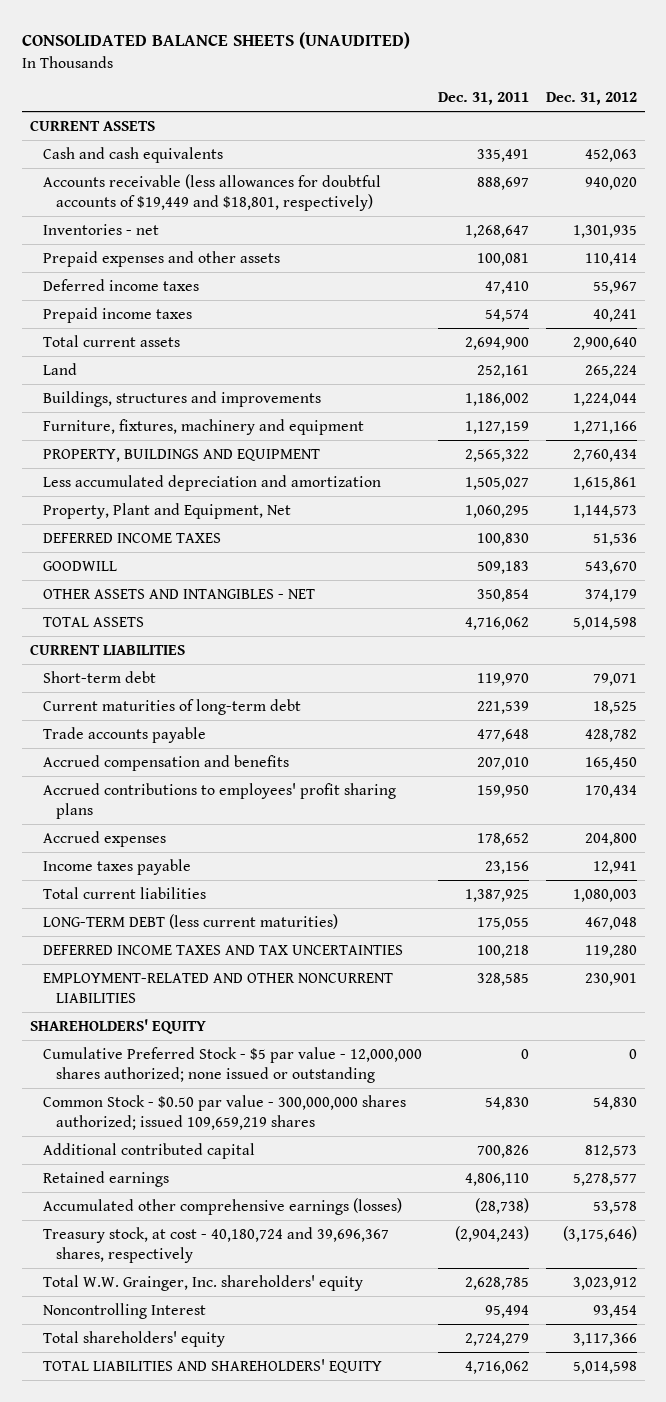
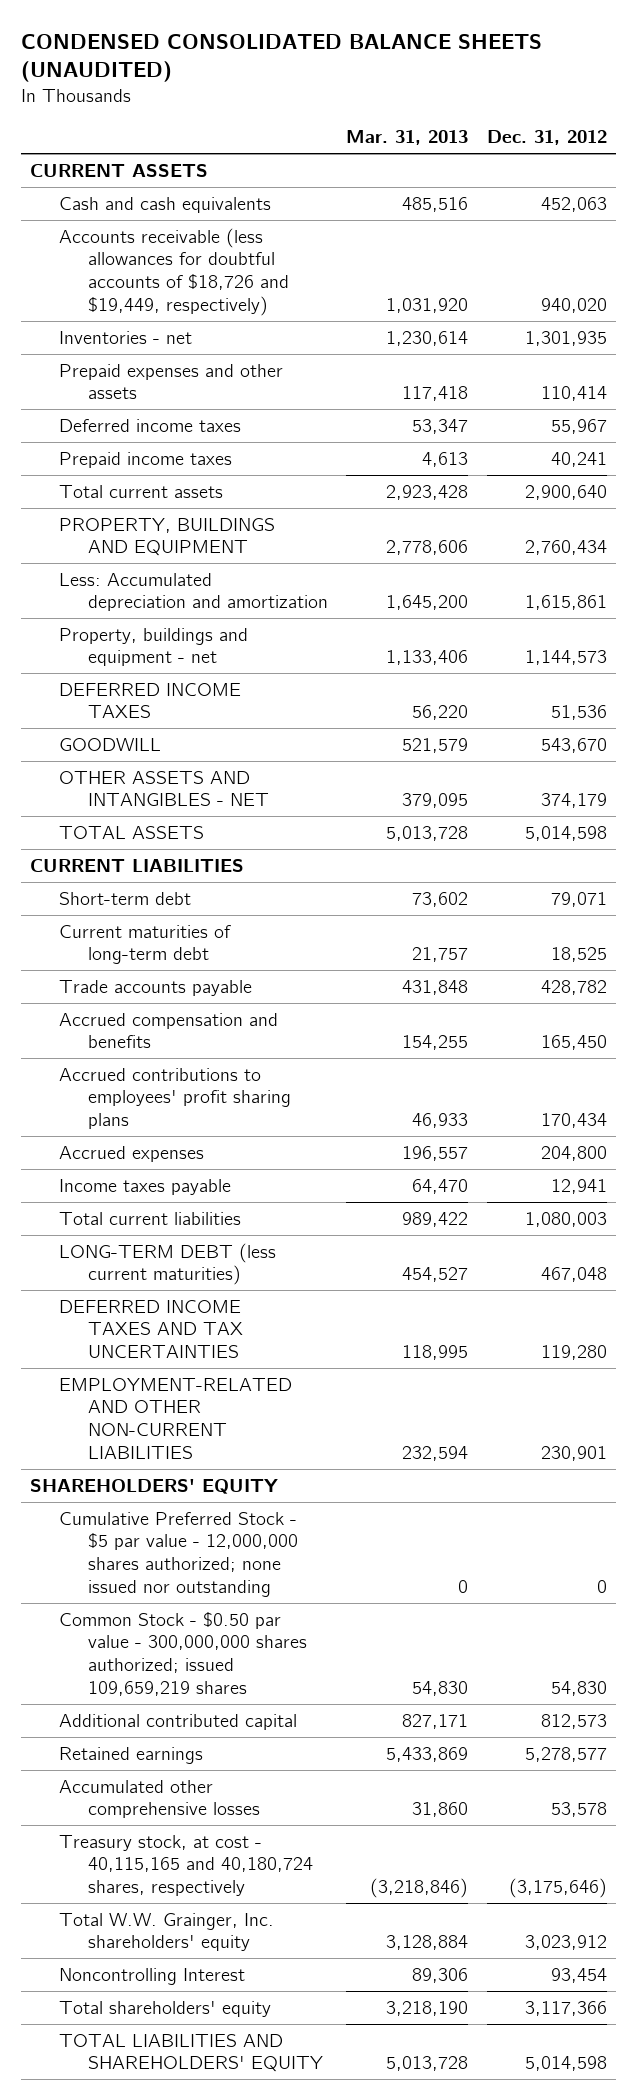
- CONSOLIDATED BALANCE SHEETS (UNAUDITED)
+ CONDENSED CONSOLIDATED BALANCE SHEETS (UNAUDITED)
- | Dec. 31, 2011 | Dec. 31, 2012
+ | Mar. 31, 2013 | Dec. 31, 2012
- Accounts receivable (less allowances for doubtful accounts of $19,449 and $18,801, respectively) | 888,697 | 940,020
+ Accounts receivable (less allowances for doubtful accounts of $18,726 and $19,449, respectively) | 1,031,920 | 940,020
- Land | 252,161 | 265,224
- Buildings, structures and improvements | 1,186,002 | 1,224,044
- Furniture, fixtures, machinery and equipment | 1,127,159 | 1,271,166
- Less accumulated depreciation and amortization | 1,505,027 | 1,615,861
- Property, Plant and Equipment, Net | 1,060,295 | 1,144,573
+ Less: Accumulated depreciation and amortization | 1,645,200 | 1,615,861
+ Property, buildings and equipment - net | 1,133,406 | 1,144,573
- EMPLOYMENT-RELATED AND OTHER NONCURRENT LIABILITIES | 328,585 | 230,901
+ EMPLOYMENT-RELATED AND OTHER NON-CURRENT LIABILITIES | 232,594 | 230,901
- Cumulative Preferred Stock - $5 par value - 12,000,000 shares authorized; none issued or outstanding | 0 | 0
+ Cumulative Preferred Stock - $5 par value - 12,000,000 shares authorized; none issued nor outstanding | 0 | 0
- Accumulated other comprehensive earnings (losses) | (28,738) | 53,578
- Treasury stock, at cost - 40,180,724 and 39,696,367 shares, respectively | (2,904,243) | (3,175,646)
+ Accumulated other comprehensive losses | 31,860 | 53,578
+ Treasury stock, at cost - 40,115,165 and 40,180,724 shares, respectively | (3,218,846) | (3,175,646)

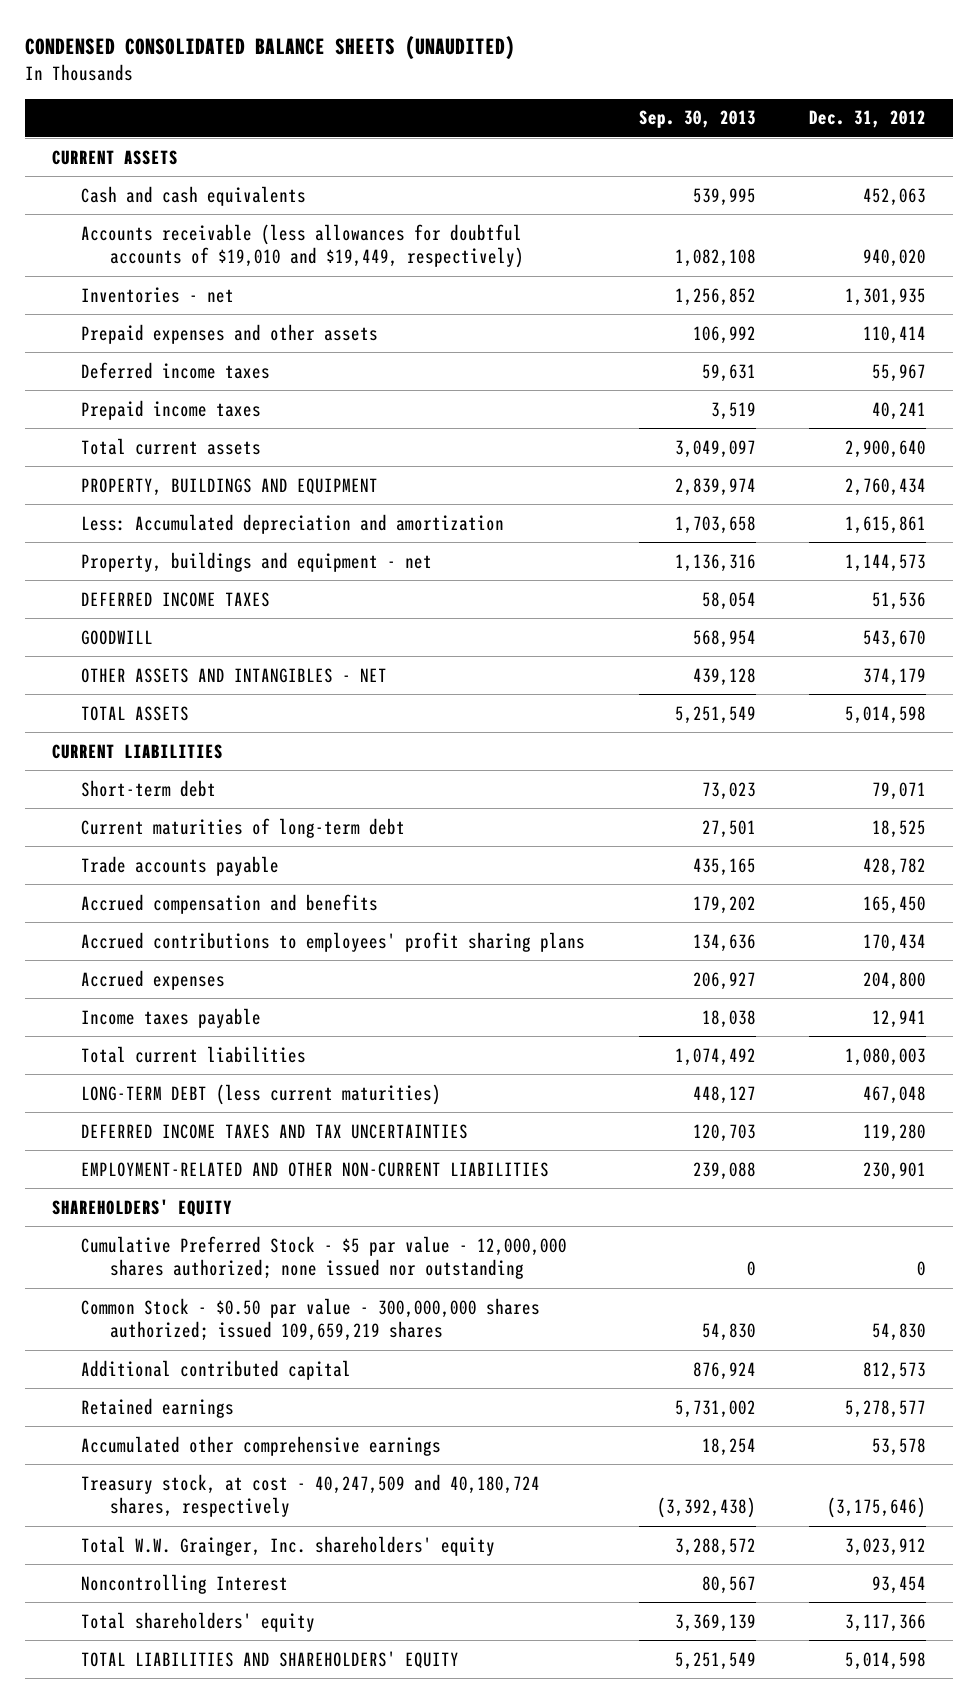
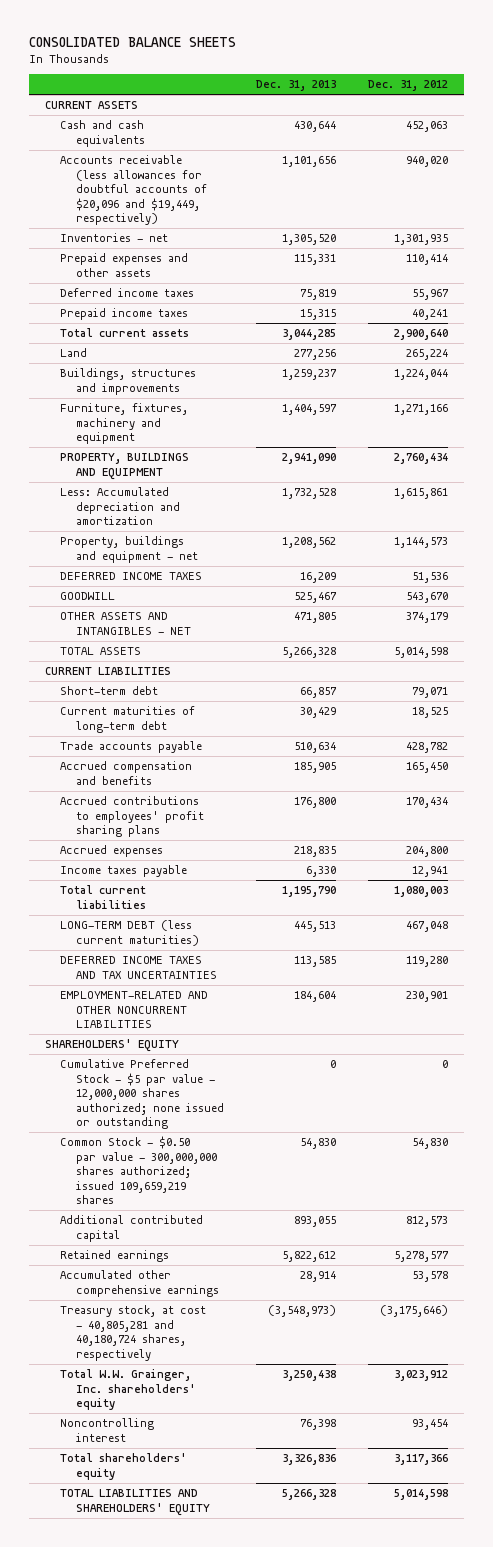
- CONDENSED CONSOLIDATED BALANCE SHEETS (UNAUDITED)
+ CONSOLIDATED BALANCE SHEETS
- | Sep. 30, 2013 | Dec. 31, 2012
+ | Dec. 31, 2013 | Dec. 31, 2012
- Accounts receivable (less allowances for doubtful accounts of $19,010 and $19,449, respectively) | 1,082,108 | 940,020
+ Accounts receivable (less allowances for doubtful accounts of $20,096 and $19,449, respectively) | 1,101,656 | 940,020
+ Land | 277,256 | 265,224
+ Buildings, structures and improvements | 1,259,237 | 1,224,044
+ Furniture, fixtures, machinery and equipment | 1,404,597 | 1,271,166
- EMPLOYMENT-RELATED AND OTHER NON-CURRENT LIABILITIES | 239,088 | 230,901
+ EMPLOYMENT-RELATED AND OTHER NONCURRENT LIABILITIES | 184,604 | 230,901
- Cumulative Preferred Stock - $5 par value - 12,000,000 shares authorized; none issued nor outstanding | 0 | 0
+ Cumulative Preferred Stock - $5 par value - 12,000,000 shares authorized; none issued or outstanding | 0 | 0
- Treasury stock, at cost - 40,247,509 and 40,180,724 shares, respectively | (3,392,438) | (3,175,646)
+ Treasury stock, at cost - 40,805,281 and 40,180,724 shares, respectively | (3,548,973) | (3,175,646)
- Noncontrolling Interest | 80,567 | 93,454
+ Noncontrolling interest | 76,398 | 93,454

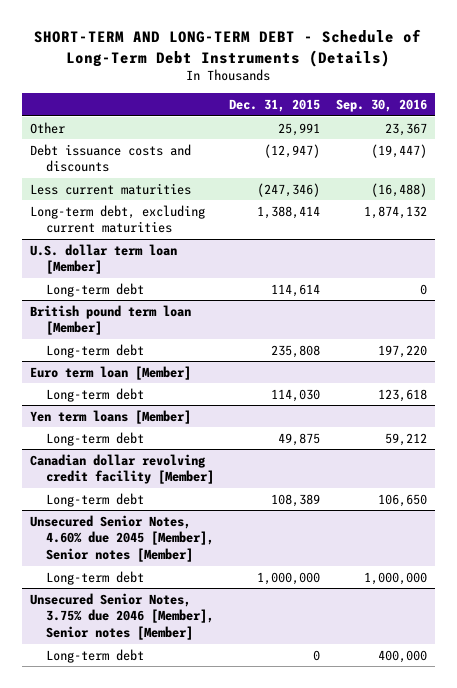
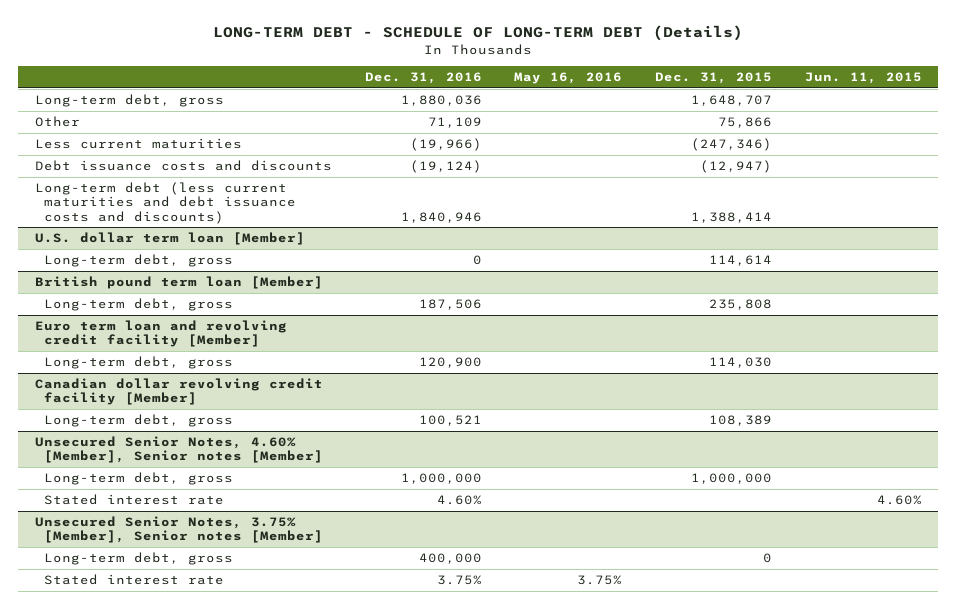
- SHORT-TERM AND LONG-TERM DEBT - Schedule of Long-Term Debt Instruments (Details)
+ LONG-TERM DEBT - SCHEDULE OF LONG-TERM DEBT (Details)
- | Dec. 31, 2015 | Sep. 30, 2016
+ | Dec. 31, 2016 | May 16, 2016 | Dec. 31, 2015 | Jun. 11, 2015
- Other | 25,991 | 23,367
+ Long-term debt, gross | 1,880,036 | | 1,648,707 |
+ Other | 71,109 | | 75,866 |
- Long-term debt, excluding current maturities | 1,388,414 | 1,874,132
moved down: Debt issuance costs and discounts | (19,124) | | (12,947) |
+ Long-term debt (less current maturities and debt issuance costs and discounts) | 1,840,946 | | 1,388,414 |
@ U.S. dollar term loan [Member]
- Long-term debt | 114,614 | 0
+ Long-term debt, gross | 0 | | 114,614 |
@ British pound term loan [Member]
- Long-term debt | 235,808 | 197,220
- Euro term loan [Member]
- Long-term debt | 114,030 | 123,618
- Yen term loans [Member]
- Long-term debt | 49,875 | 59,212
@ British pound term loan [Member]
+ Long-term debt, gross | 187,506 | | 235,808 |
+ Euro term loan and revolving credit facility [Member]
+ Long-term debt, gross | 120,900 | | 114,030 |
@ Canadian dollar revolving credit facility [Member]
- Long-term debt | 108,389 | 106,650
- Unsecured Senior Notes, 4.60% due 2045 [Member], Senior notes [Member]
- Long-term debt | 1,000,000 | 1,000,000
- Unsecured Senior Notes, 3.75% due 2046 [Member], Senior notes [Member]
- Long-term debt | 0 | 400,000
@ Canadian dollar revolving credit facility [Member]
+ Long-term debt, gross | 100,521 | | 108,389 |
+ Unsecured Senior Notes, 4.60% [Member], Senior notes [Member]
+ Long-term debt, gross | 1,000,000 | | 1,000,000 |
+ Stated interest rate | 4.60% | | | 4.60%
+ Unsecured Senior Notes, 3.75% [Member], Senior notes [Member]
+ Long-term debt, gross | 400,000 | | 0 |
+ Stated interest rate | 3.75% | 3.75% | |

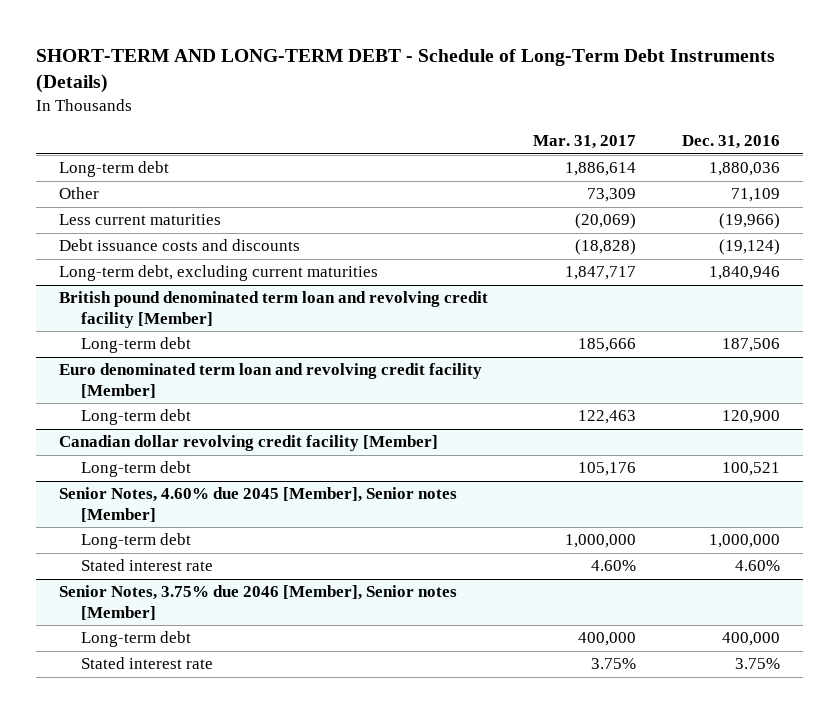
- LONG-TERM DEBT - SCHEDULE OF LONG-TERM DEBT (Details)
+ SHORT-TERM AND LONG-TERM DEBT - Schedule of Long-Term Debt Instruments (Details)
- | Dec. 31, 2016 | May 16, 2016 | Dec. 31, 2015 | Jun. 11, 2015
+ | Mar. 31, 2017 | Dec. 31, 2016
- Long-term debt, gross | 1,880,036 | | 1,648,707 |
+ Long-term debt | 1,886,614 | 1,880,036
- Long-term debt (less current maturities and debt issuance costs and discounts) | 1,840,946 | | 1,388,414 |
- U.S. dollar term loan [Member]
- Long-term debt, gross | 0 | | 114,614 |
- British pound term loan [Member]
- Long-term debt, gross | 187,506 | | 235,808 |
- Euro term loan and revolving credit facility [Member]
- Long-term debt, gross | 120,900 | | 114,030 |
+ Long-term debt, excluding current maturities | 1,847,717 | 1,840,946
+ British pound denominated term loan and revolving credit facility [Member]
+ Long-term debt | 185,666 | 187,506
+ Euro denominated term loan and revolving credit facility [Member]
+ Long-term debt | 122,463 | 120,900
@ Canadian dollar revolving credit facility [Member]
- Long-term debt, gross | 100,521 | | 108,389 |
- Unsecured Senior Notes, 4.60% [Member], Senior notes [Member]
- Long-term debt, gross | 1,000,000 | | 1,000,000 |
@ Canadian dollar revolving credit facility [Member]
+ Long-term debt | 105,176 | 100,521
+ Senior Notes, 4.60% due 2045 [Member], Senior notes [Member]
+ Long-term debt | 1,000,000 | 1,000,000
- Unsecured Senior Notes, 3.75% [Member], Senior notes [Member]
- Long-term debt, gross | 400,000 | | 0 |
+ Senior Notes, 3.75% due 2046 [Member], Senior notes [Member]
+ Long-term debt | 400,000 | 400,000

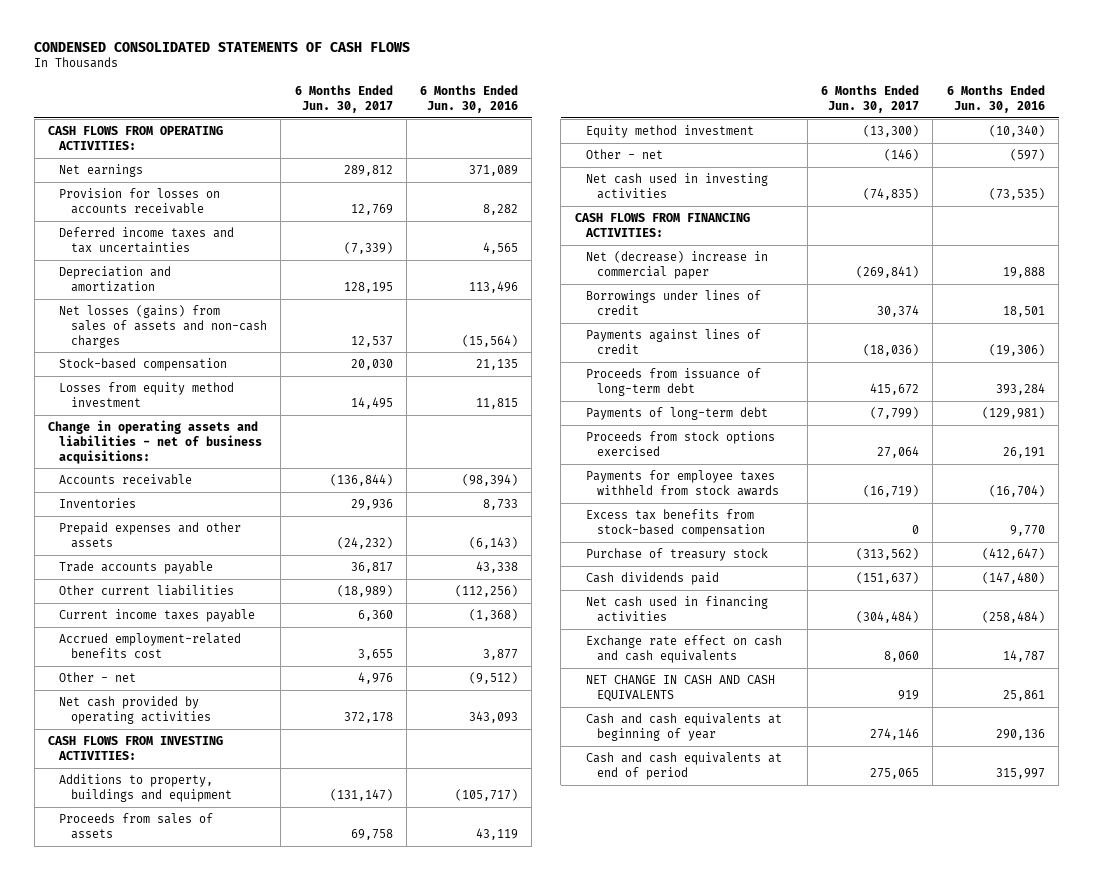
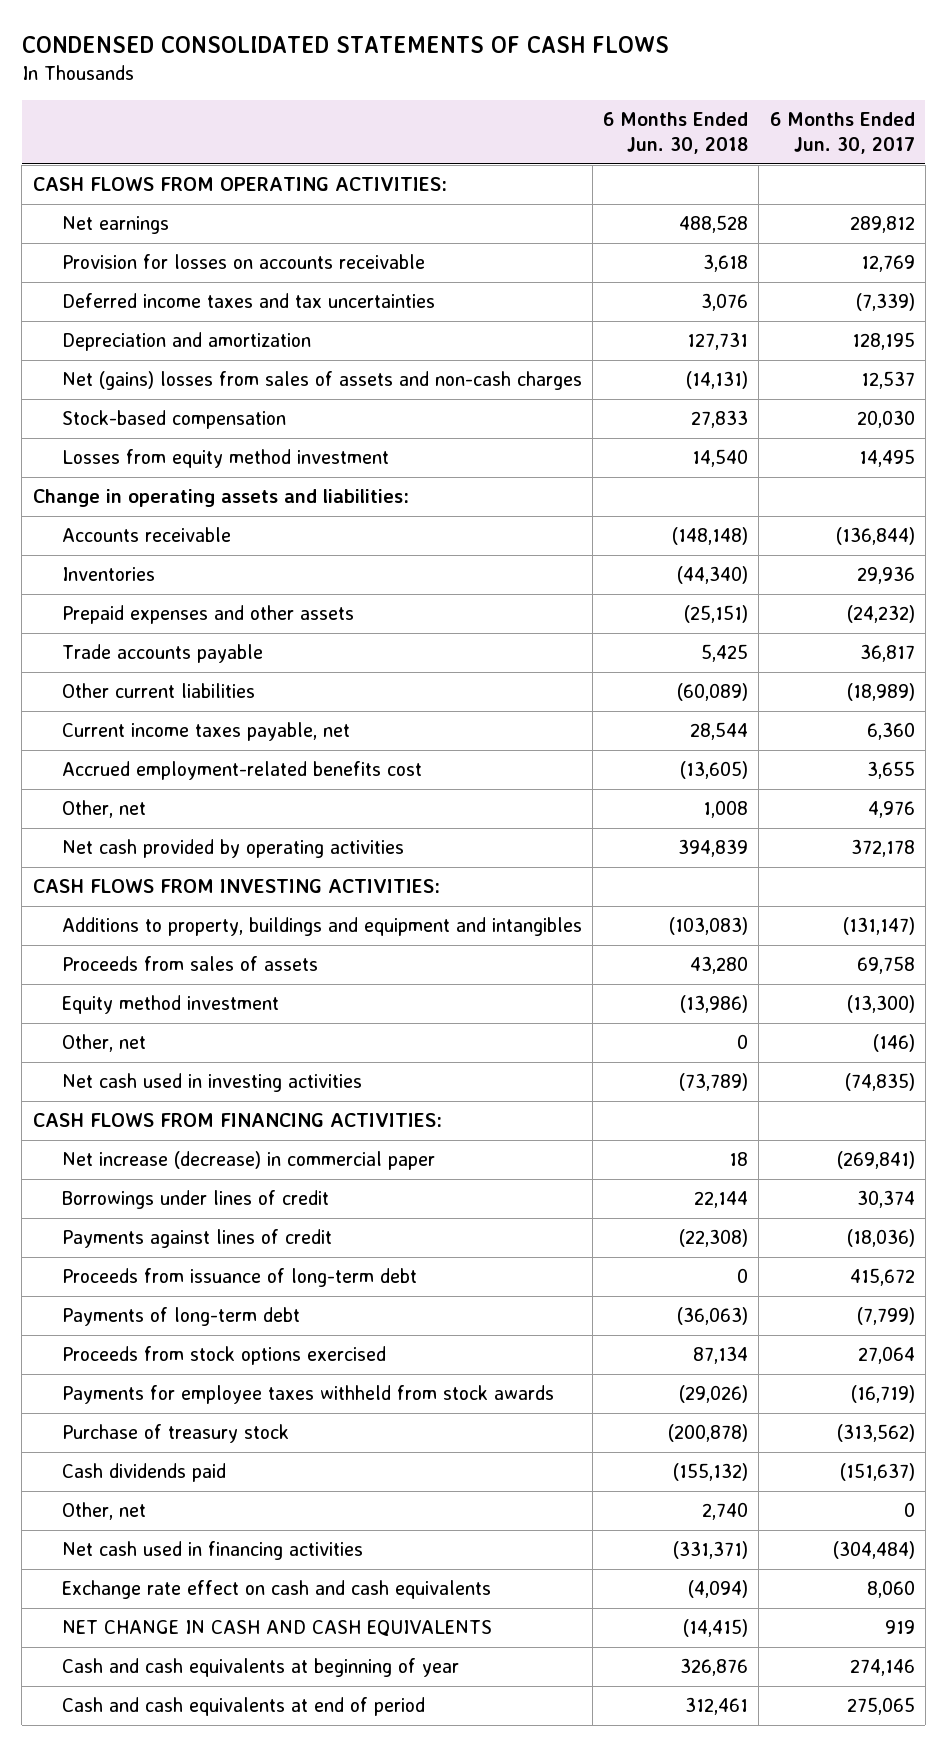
- | 6 Months Ended Jun. 30, 2017 | 6 Months Ended Jun. 30, 2016
+ | 6 Months Ended Jun. 30, 2018 | 6 Months Ended Jun. 30, 2017
- Net losses (gains) from sales of assets and non-cash charges | 12,537 | (15,564)
+ Net (gains) losses from sales of assets and non-cash charges | (14,131) | 12,537
- Change in operating assets and liabilities - net of business acquisitions:
+ Change in operating assets and liabilities:
- Current income taxes payable | 6,360 | (1,368)
+ Current income taxes payable, net | 28,544 | 6,360
- Other - net | 4,976 | (9,512)
+ Other, net | 1,008 | 4,976
- Additions to property, buildings and equipment | (131,147) | (105,717)
+ Additions to property, buildings and equipment and intangibles | (103,083) | (131,147)
- Other - net | (146) | (597)
+ Other, net | 0 | (146)
- Net (decrease) increase in commercial paper | (269,841) | 19,888
+ Net increase (decrease) in commercial paper | 18 | (269,841)
- Excess tax benefits from stock-based compensation | 0 | 9,770
+ Other, net | 2,740 | 0

